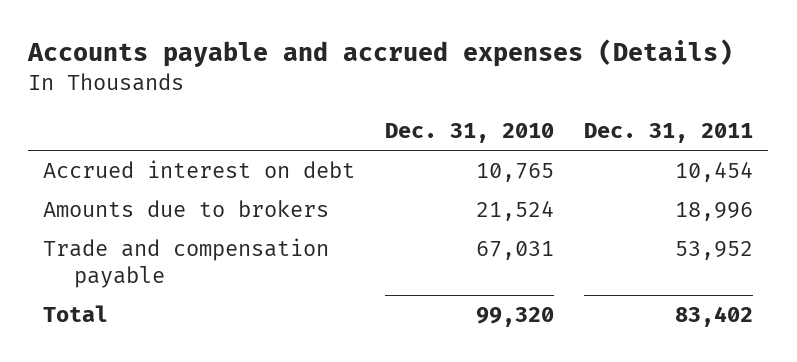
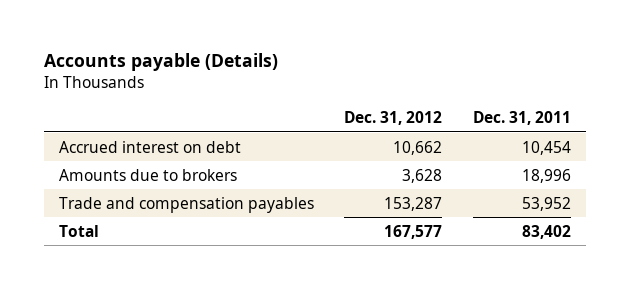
- Accounts payable and accrued expenses (Details)
+ Accounts payable (Details)
- | Dec. 31, 2010 | Dec. 31, 2011
+ | Dec. 31, 2012 | Dec. 31, 2011
- Trade and compensation payable | 67,031 | 53,952
+ Trade and compensation payables | 153,287 | 53,952

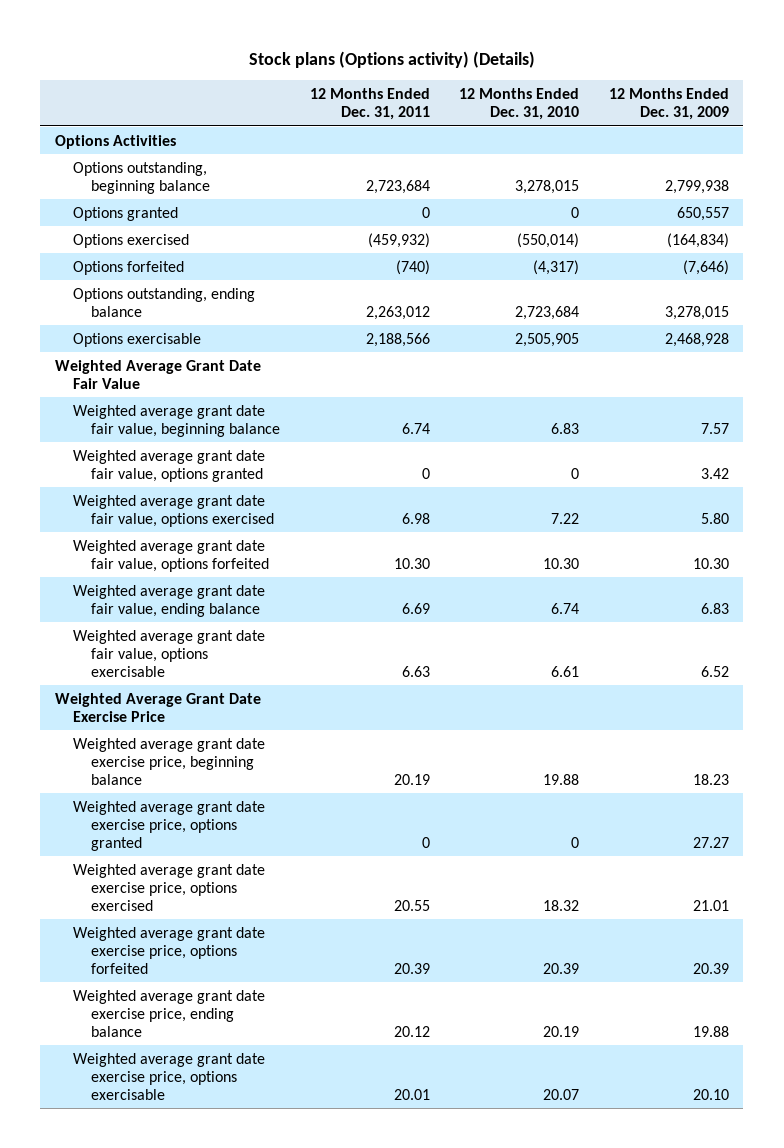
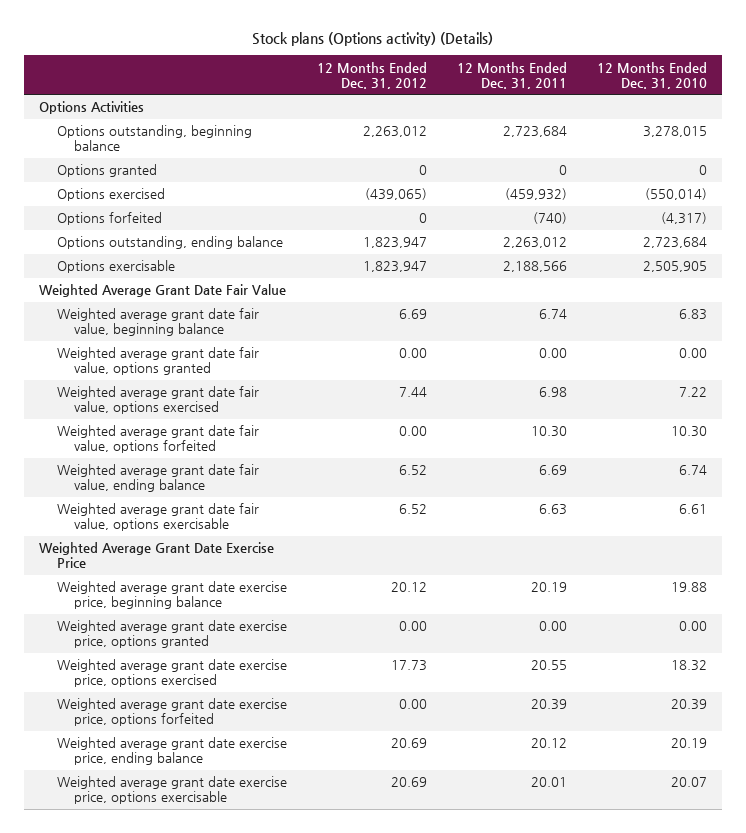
- | 12 Months Ended Dec. 31, 2011 | 12 Months Ended Dec. 31, 2010 | 12 Months Ended Dec. 31, 2009
+ | 12 Months Ended Dec. 31, 2012 | 12 Months Ended Dec. 31, 2011 | 12 Months Ended Dec. 31, 2010
- Weighted average grant date fair value, options granted | 0 | 0 | 3.42
+ Weighted average grant date fair value, options granted | 0.00 | 0.00 | 0.00
- Weighted average grant date exercise price, options granted | 0 | 0 | 27.27
+ Weighted average grant date exercise price, options granted | 0.00 | 0.00 | 0.00

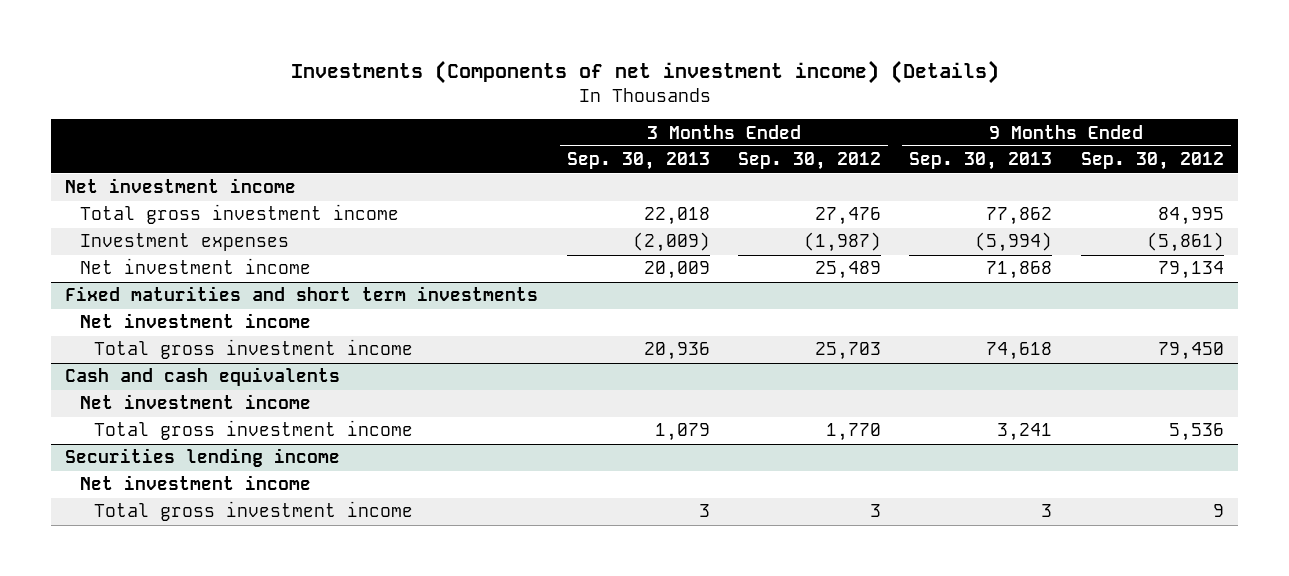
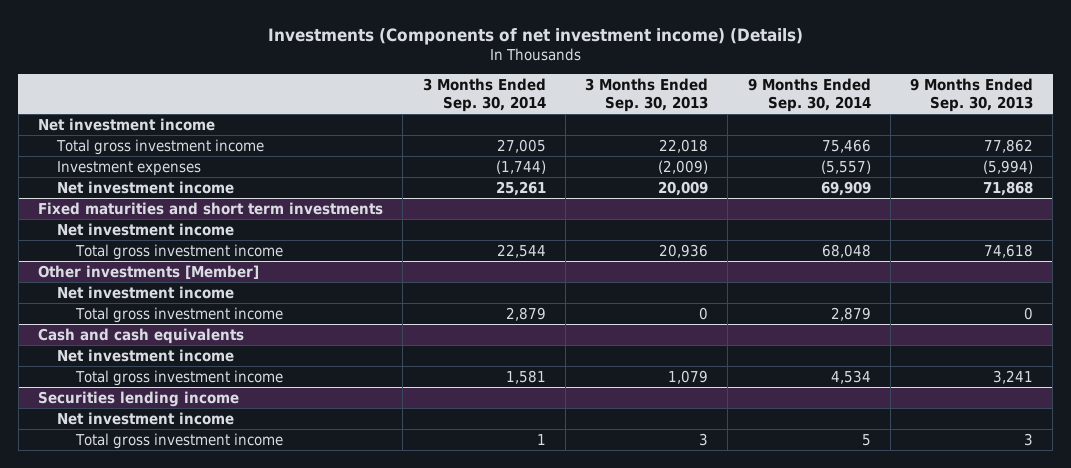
- | 3 Months Ended Sep. 30, 2013 | 3 Months Ended Sep. 30, 2012 | 9 Months Ended Sep. 30, 2013 | 9 Months Ended Sep. 30, 2012
+ | 3 Months Ended Sep. 30, 2014 | 3 Months Ended Sep. 30, 2013 | 9 Months Ended Sep. 30, 2014 | 9 Months Ended Sep. 30, 2013
+ Other investments [Member]
+ Net investment income
+ Total gross investment income | 2,879 | 0 | 2,879 | 0

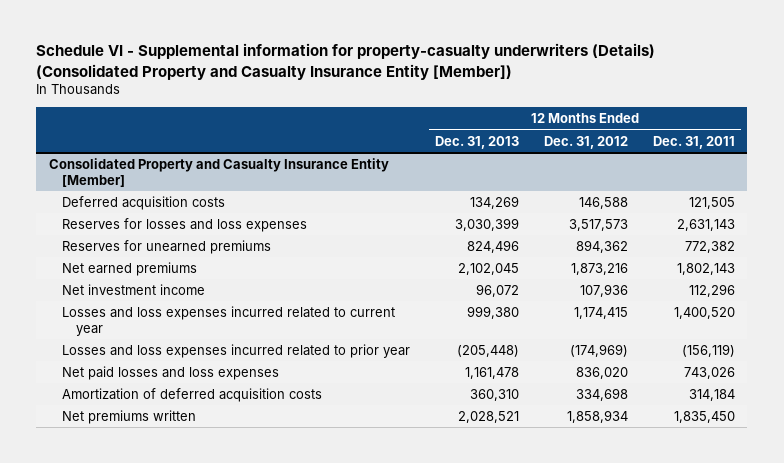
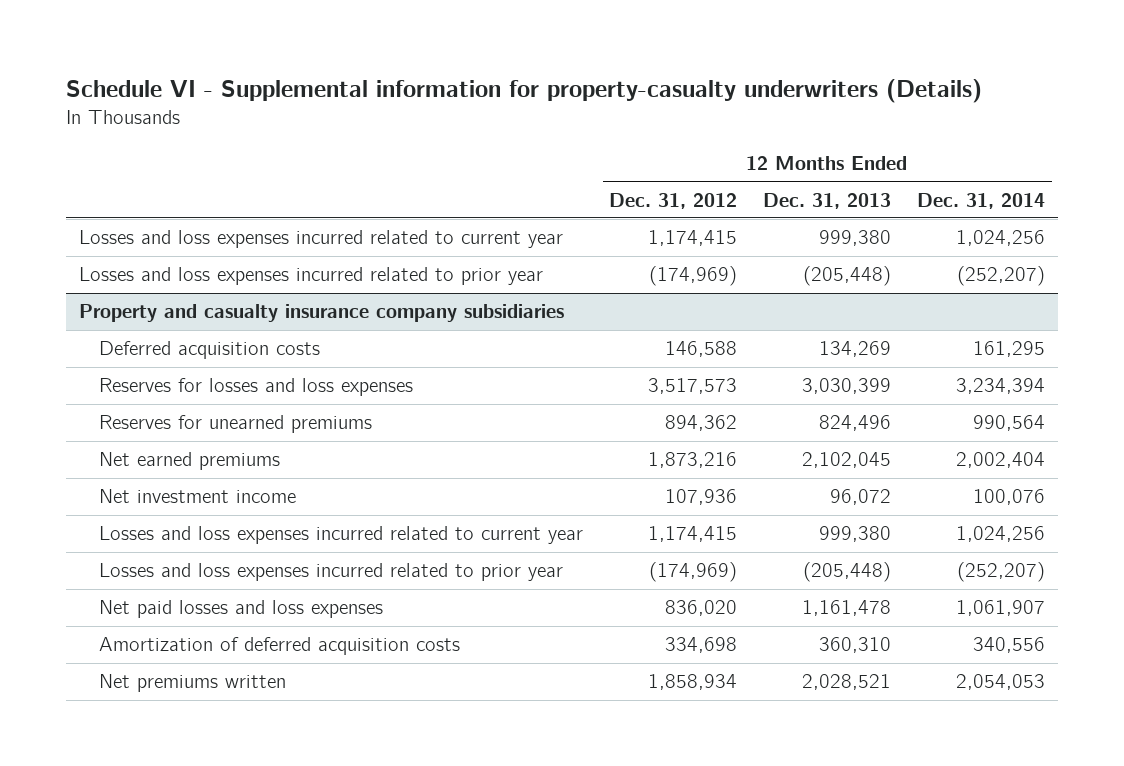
- Schedule VI - Supplemental information for property-casualty underwriters (Details) (Consolidated Property and Casualty Insurance Entity [Member])
+ Schedule VI - Supplemental information for property-casualty underwriters (Details)
- | 12 Months Ended Dec. 31, 2013 | 12 Months Ended Dec. 31, 2012 | 12 Months Ended Dec. 31, 2011
+ | 12 Months Ended Dec. 31, 2012 | 12 Months Ended Dec. 31, 2013 | 12 Months Ended Dec. 31, 2014
- Consolidated Property and Casualty Insurance Entity [Member]
+ Losses and loss expenses incurred related to current year | 1,174,415 | 999,380 | 1,024,256
+ Losses and loss expenses incurred related to prior year | (174,969) | (205,448) | (252,207)
+ Property and casualty insurance company subsidiaries

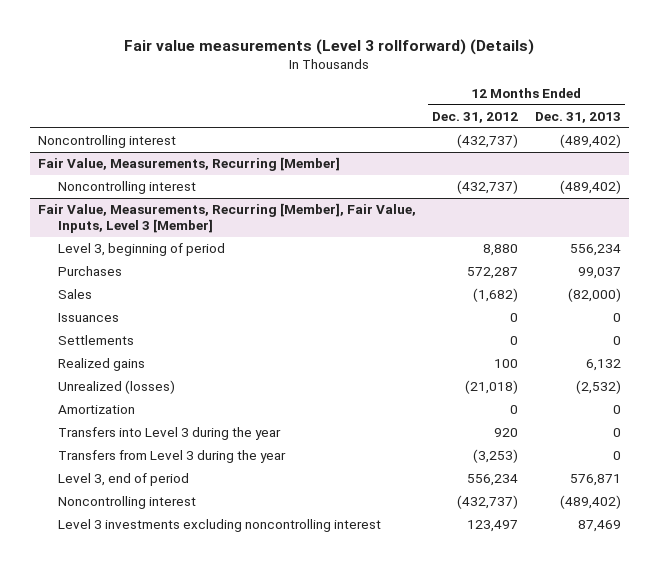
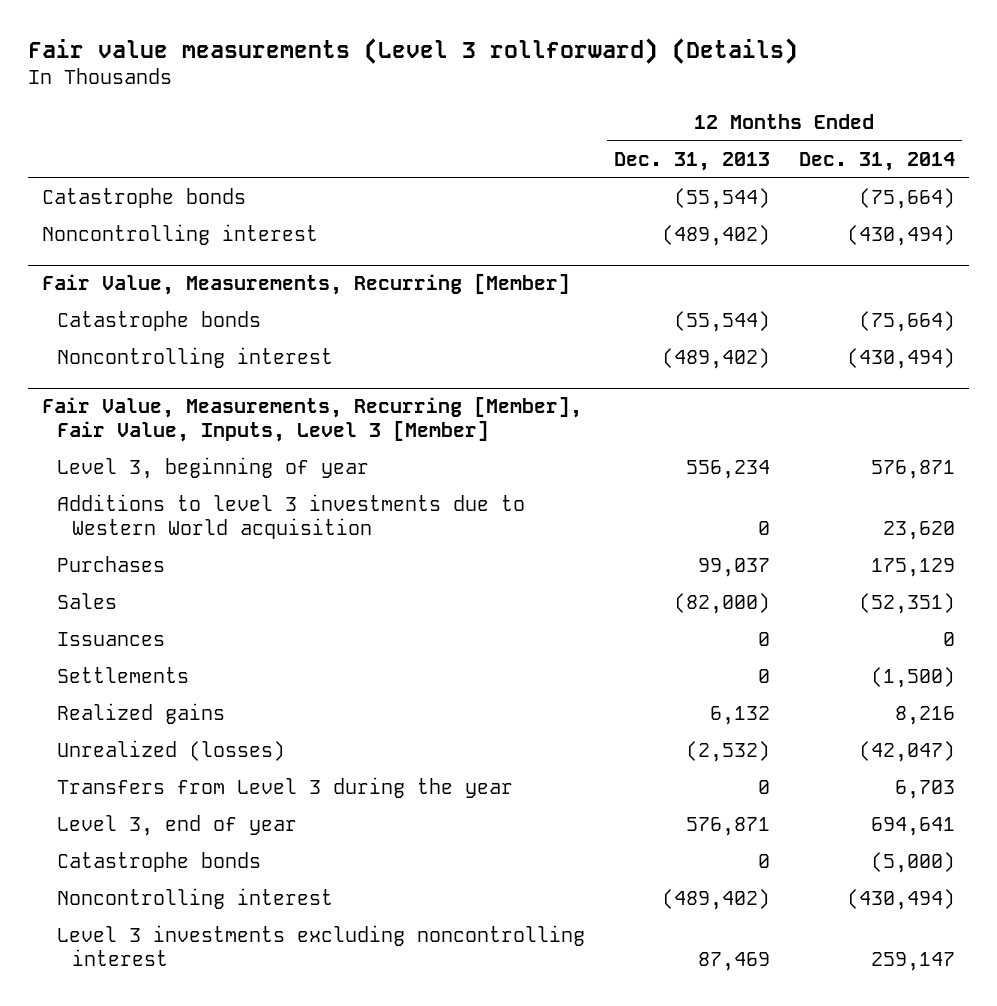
- | 12 Months Ended Dec. 31, 2012 | 12 Months Ended Dec. 31, 2013
+ | 12 Months Ended Dec. 31, 2013 | 12 Months Ended Dec. 31, 2014
+ Catastrophe bonds | (55,544) | (75,664)
@ Fair Value, Measurements, Recurring [Member]
+ Catastrophe bonds | (55,544) | (75,664)
@ Fair Value, Measurements, Recurring [Member], Fair Value, Inputs, Level 3 [Member]
- Level 3, beginning of period | 8,880 | 556,234
+ Level 3, beginning of year | 556,234 | 576,871
+ Additions to level 3 investments due to Western World acquisition | 0 | 23,620
- Amortization | 0 | 0
- Transfers into Level 3 during the year | 920 | 0
- Level 3, end of period | 556,234 | 576,871
+ Level 3, end of year | 576,871 | 694,641
+ Catastrophe bonds | 0 | (5,000)

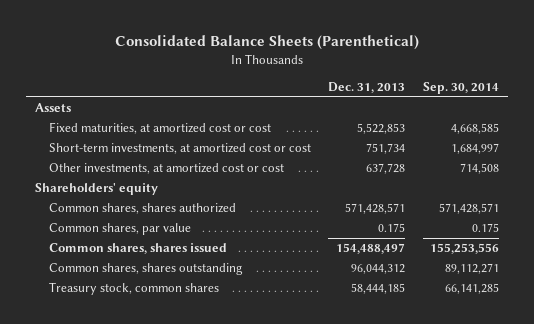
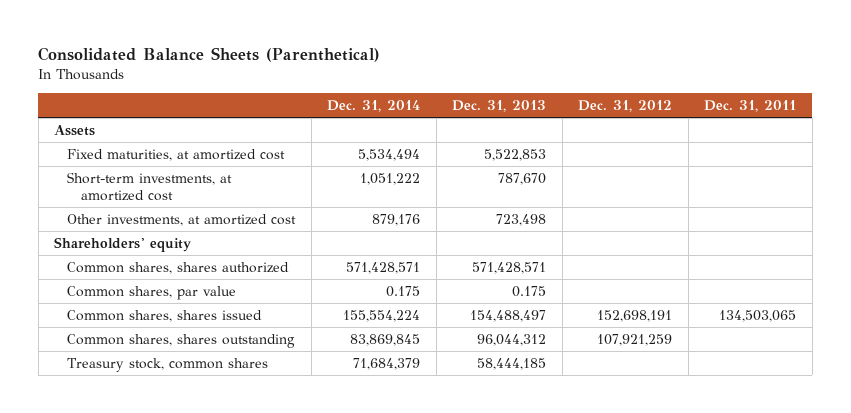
- | Dec. 31, 2013 | Sep. 30, 2014
+ | Dec. 31, 2014 | Dec. 31, 2013 | Dec. 31, 2012 | Dec. 31, 2011
- Fixed maturities, at amortized cost or cost | 5,522,853 | 4,668,585
- Short-term investments, at amortized cost or cost | 751,734 | 1,684,997
- Other investments, at amortized cost or cost | 637,728 | 714,508
+ Fixed maturities, at amortized cost | 5,534,494 | 5,522,853 | |
+ Short-term investments, at amortized cost | 1,051,222 | 787,670 | |
+ Other investments, at amortized cost | 879,176 | 723,498 | |

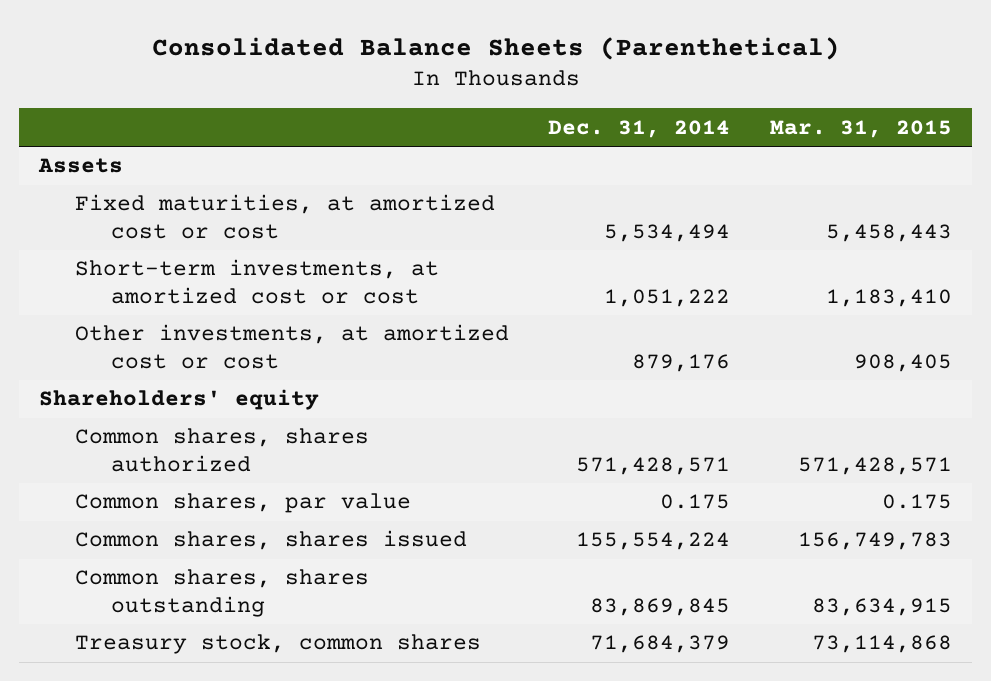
- | Dec. 31, 2014 | Dec. 31, 2013 | Dec. 31, 2012 | Dec. 31, 2011
+ | Dec. 31, 2014 | Mar. 31, 2015
- Fixed maturities, at amortized cost | 5,534,494 | 5,522,853 | |
- Short-term investments, at amortized cost | 1,051,222 | 787,670 | |
- Other investments, at amortized cost | 879,176 | 723,498 | |
+ Fixed maturities, at amortized cost or cost | 5,534,494 | 5,458,443
+ Short-term investments, at amortized cost or cost | 1,051,222 | 1,183,410
+ Other investments, at amortized cost or cost | 879,176 | 908,405

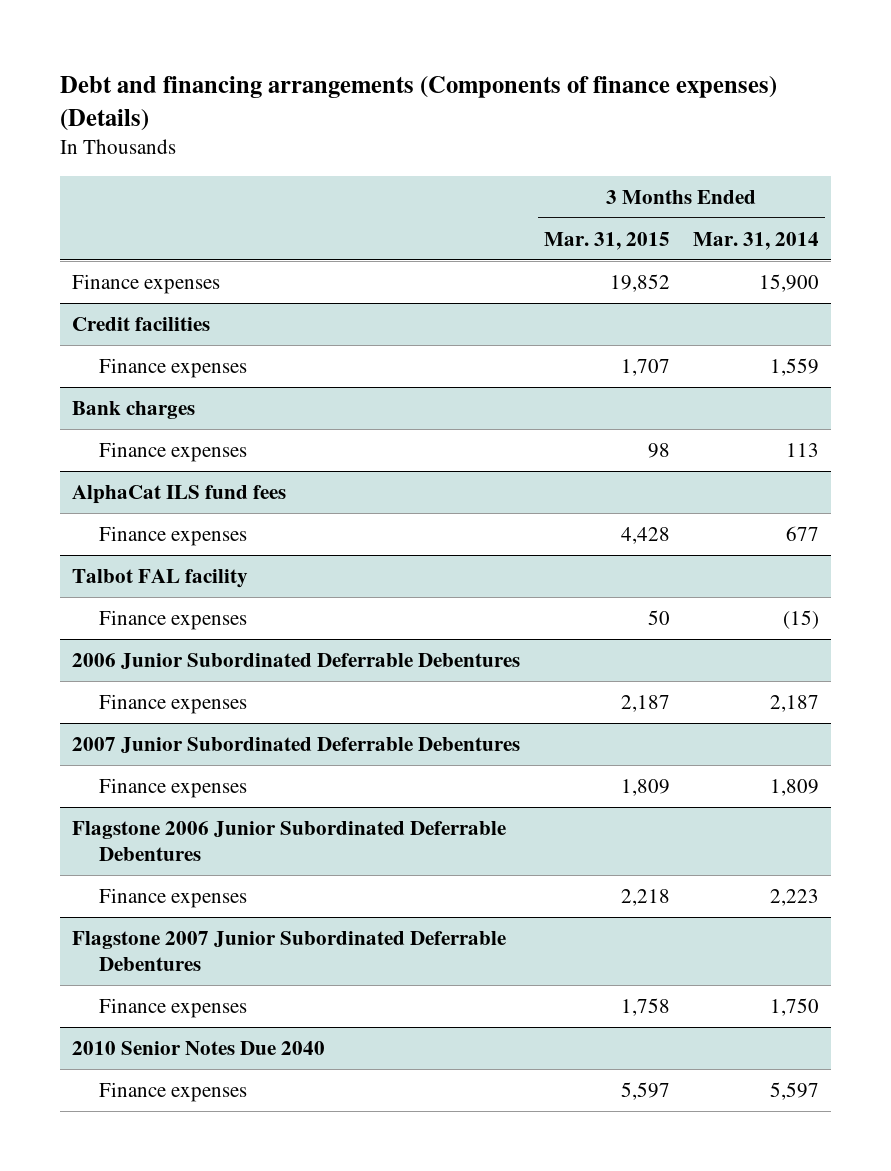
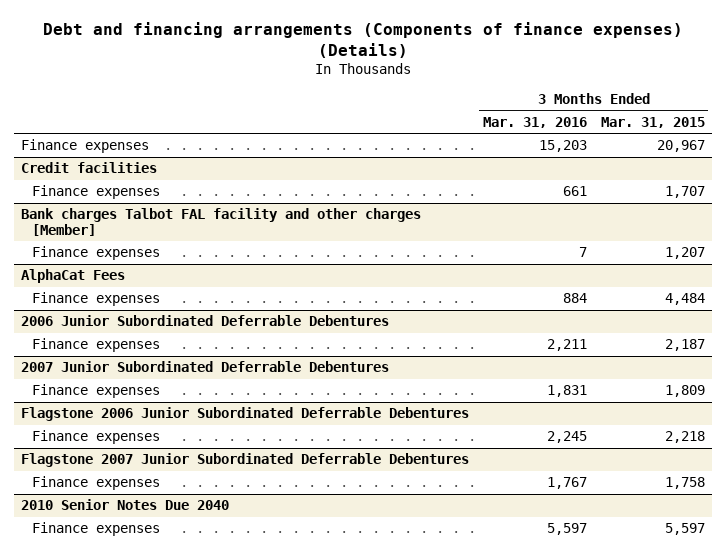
- | 3 Months Ended Mar. 31, 2015 | 3 Months Ended Mar. 31, 2014
+ | 3 Months Ended Mar. 31, 2016 | 3 Months Ended Mar. 31, 2015
- Finance expenses | 19,852 | 15,900
+ Finance expenses | 15,203 | 20,967
- Bank charges
- Finance expenses | 98 | 113
- AlphaCat ILS fund fees
- Finance expenses | 4,428 | 677
- Talbot FAL facility
- Finance expenses | 50 | (15)
+ Bank charges Talbot FAL facility and other charges [Member]
+ Finance expenses | 7 | 1,207
+ AlphaCat Fees
+ Finance expenses | 884 | 4,484

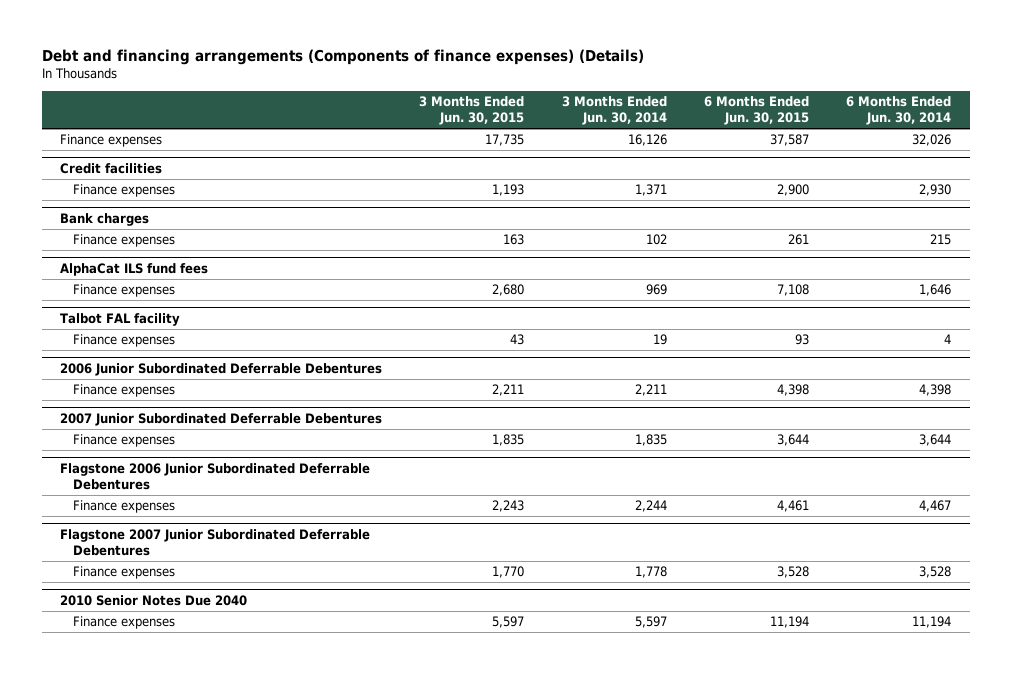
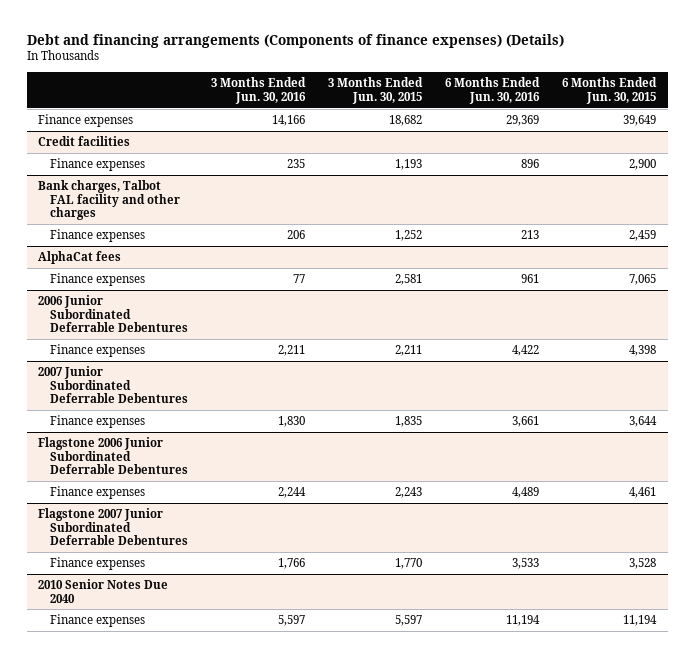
- | 3 Months Ended Jun. 30, 2015 | 3 Months Ended Jun. 30, 2014 | 6 Months Ended Jun. 30, 2015 | 6 Months Ended Jun. 30, 2014
+ | 3 Months Ended Jun. 30, 2016 | 3 Months Ended Jun. 30, 2015 | 6 Months Ended Jun. 30, 2016 | 6 Months Ended Jun. 30, 2015
- Finance expenses | 17,735 | 16,126 | 37,587 | 32,026
+ Finance expenses | 14,166 | 18,682 | 29,369 | 39,649
- Bank charges
- Finance expenses | 163 | 102 | 261 | 215
- AlphaCat ILS fund fees
- Finance expenses | 2,680 | 969 | 7,108 | 1,646
- Talbot FAL facility
- Finance expenses | 43 | 19 | 93 | 4
+ Bank charges, Talbot FAL facility and other charges
+ Finance expenses | 206 | 1,252 | 213 | 2,459
+ AlphaCat fees
+ Finance expenses | 77 | 2,581 | 961 | 7,065

